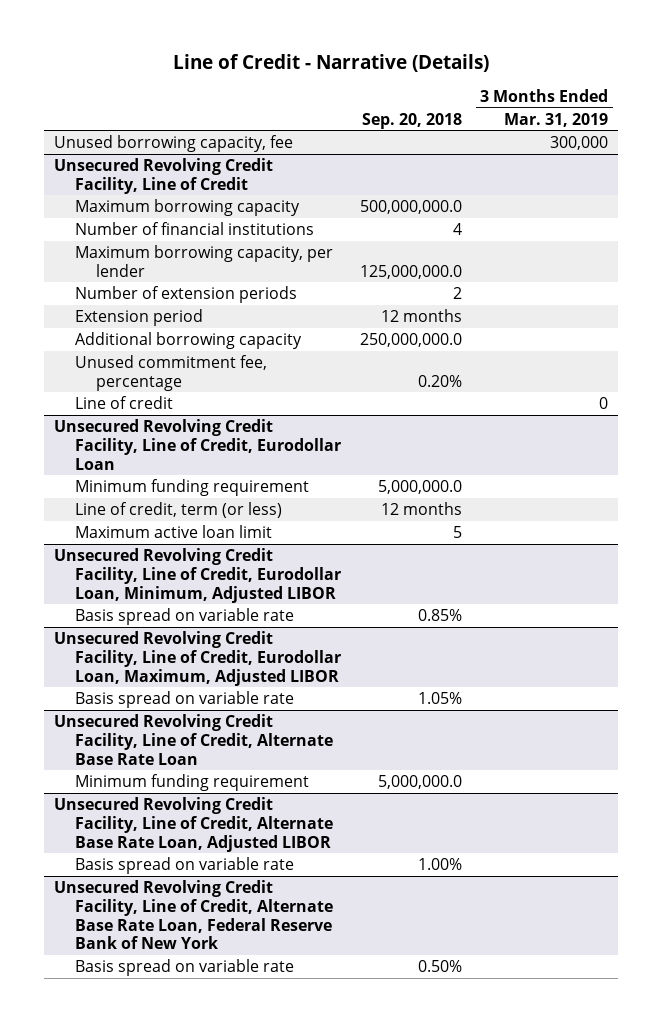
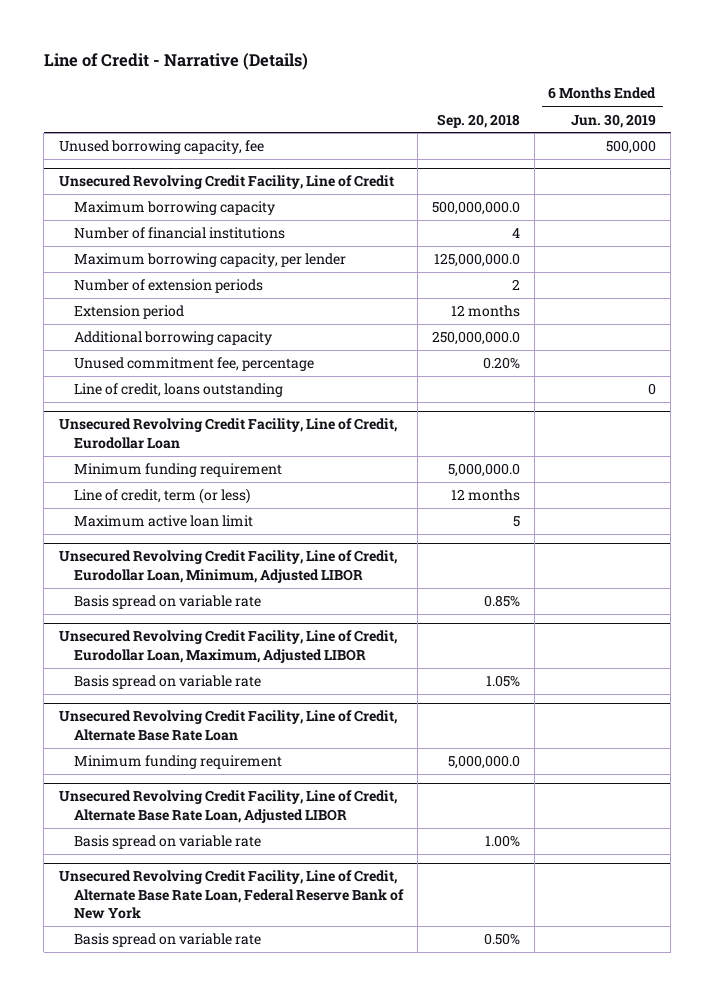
- | Sep. 20, 2018 | 3 Months Ended Mar. 31, 2019
+ | Sep. 20, 2018 | 6 Months Ended Jun. 30, 2019
@ Unsecured Revolving Credit Facility, Line of Credit
- Line of credit | | 0
+ Line of credit, loans outstanding | | 0

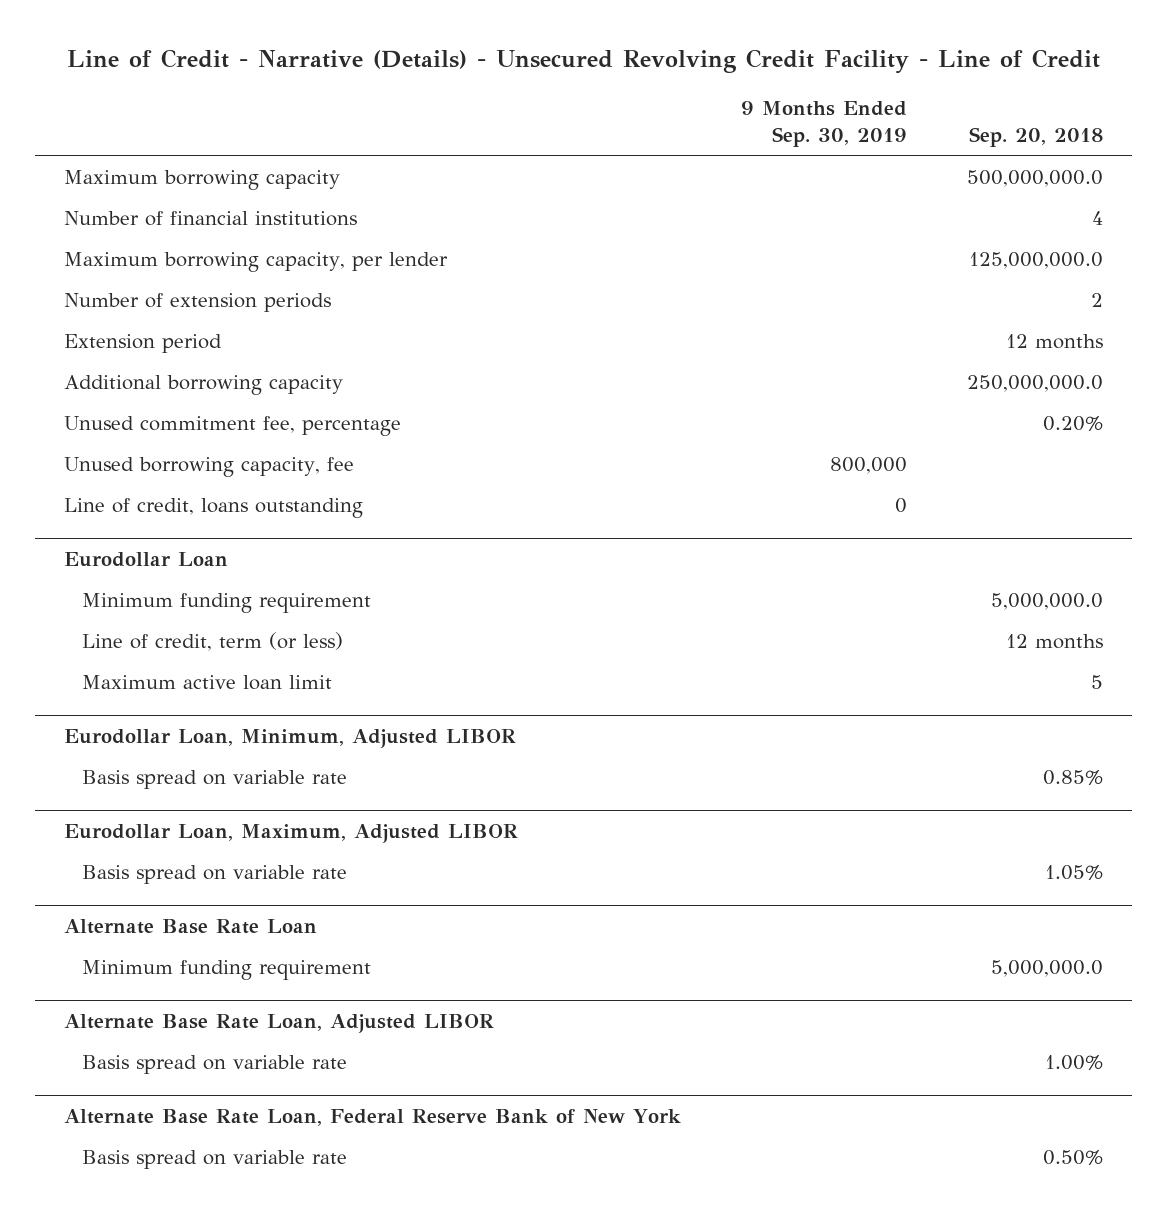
- Line of Credit - Narrative (Details)
+ Line of Credit - Narrative (Details) - Unsecured Revolving Credit Facility - Line of Credit
- | Sep. 20, 2018 | 6 Months Ended Jun. 30, 2019
+ | 9 Months Ended Sep. 30, 2019 | Sep. 20, 2018
- Unsecured Revolving Credit Facility, Line of Credit
moved down: Unused borrowing capacity, fee | 800,000 |
- Unsecured Revolving Credit Facility, Line of Credit, Eurodollar Loan
+ Eurodollar Loan
- Unsecured Revolving Credit Facility, Line of Credit, Eurodollar Loan, Minimum, Adjusted LIBOR
+ Eurodollar Loan, Minimum, Adjusted LIBOR
- Unsecured Revolving Credit Facility, Line of Credit, Eurodollar Loan, Maximum, Adjusted LIBOR
+ Eurodollar Loan, Maximum, Adjusted LIBOR
- Unsecured Revolving Credit Facility, Line of Credit, Alternate Base Rate Loan
+ Alternate Base Rate Loan
- Unsecured Revolving Credit Facility, Line of Credit, Alternate Base Rate Loan, Adjusted LIBOR
+ Alternate Base Rate Loan, Adjusted LIBOR
- Unsecured Revolving Credit Facility, Line of Credit, Alternate Base Rate Loan, Federal Reserve Bank of New York
+ Alternate Base Rate Loan, Federal Reserve Bank of New York

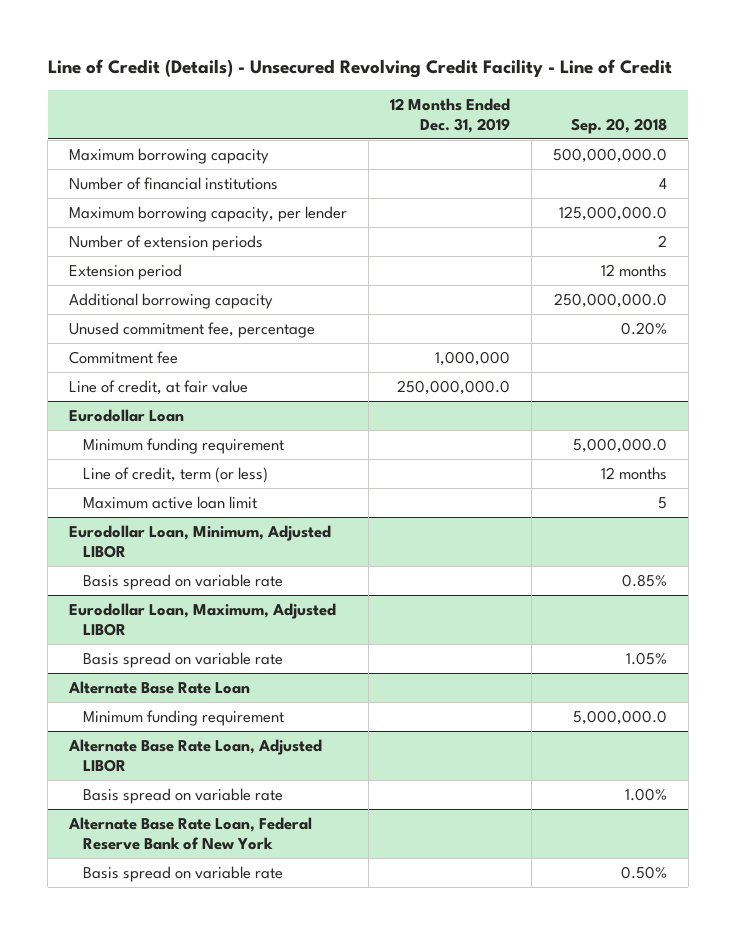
- Line of Credit - Narrative (Details) - Unsecured Revolving Credit Facility - Line of Credit
+ Line of Credit (Details) - Unsecured Revolving Credit Facility - Line of Credit
- | 9 Months Ended Sep. 30, 2019 | Sep. 20, 2018
+ | 12 Months Ended Dec. 31, 2019 | Sep. 20, 2018
- Unused borrowing capacity, fee | 800,000 |
- Line of credit, loans outstanding | 0 |
+ Commitment fee | 1,000,000 |
+ Line of credit, at fair value | 250,000,000.0 |

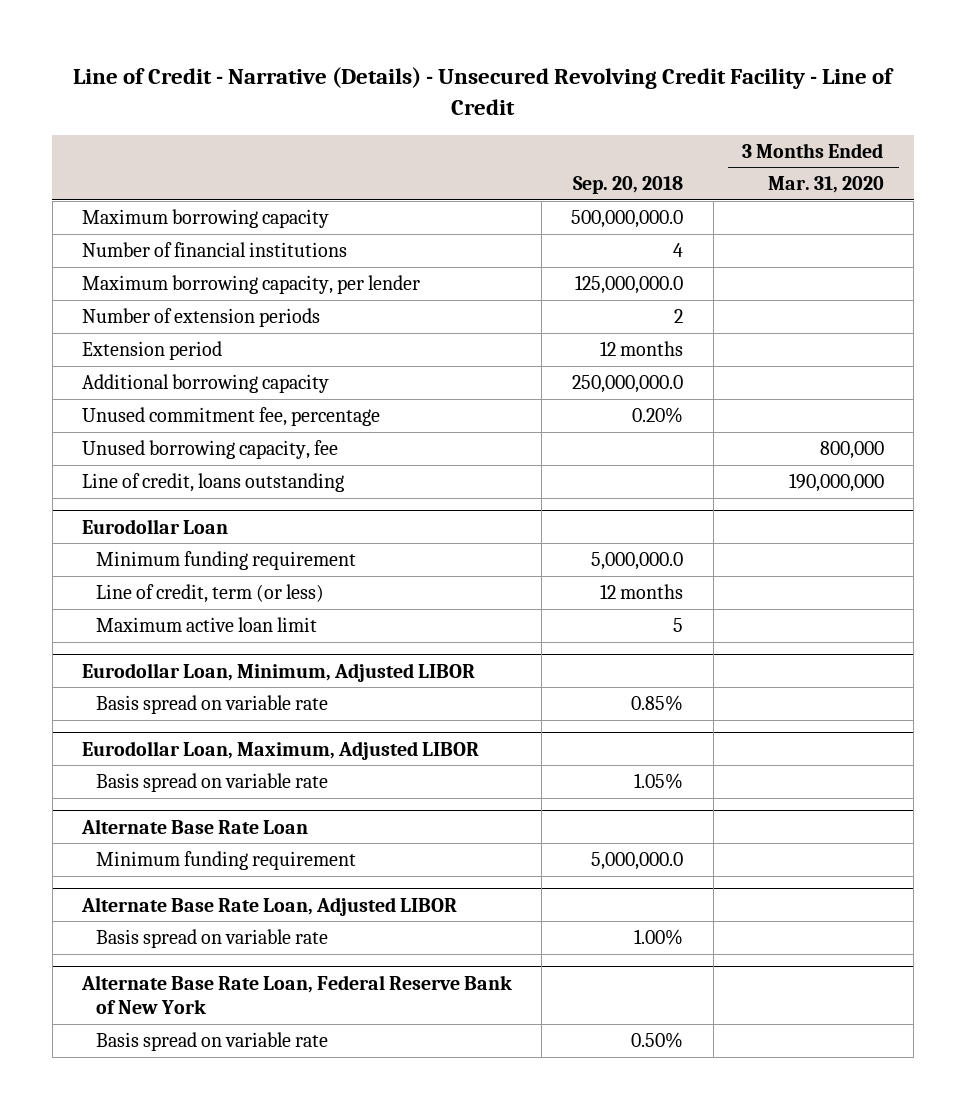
- Line of Credit (Details) - Unsecured Revolving Credit Facility - Line of Credit
+ Line of Credit - Narrative (Details) - Unsecured Revolving Credit Facility - Line of Credit
- | 12 Months Ended Dec. 31, 2019 | Sep. 20, 2018
+ | Sep. 20, 2018 | 3 Months Ended Mar. 31, 2020
- Commitment fee | 1,000,000 |
- Line of credit, at fair value | 250,000,000.0 |
+ Unused borrowing capacity, fee | | 800,000
+ Line of credit, loans outstanding | | 190,000,000

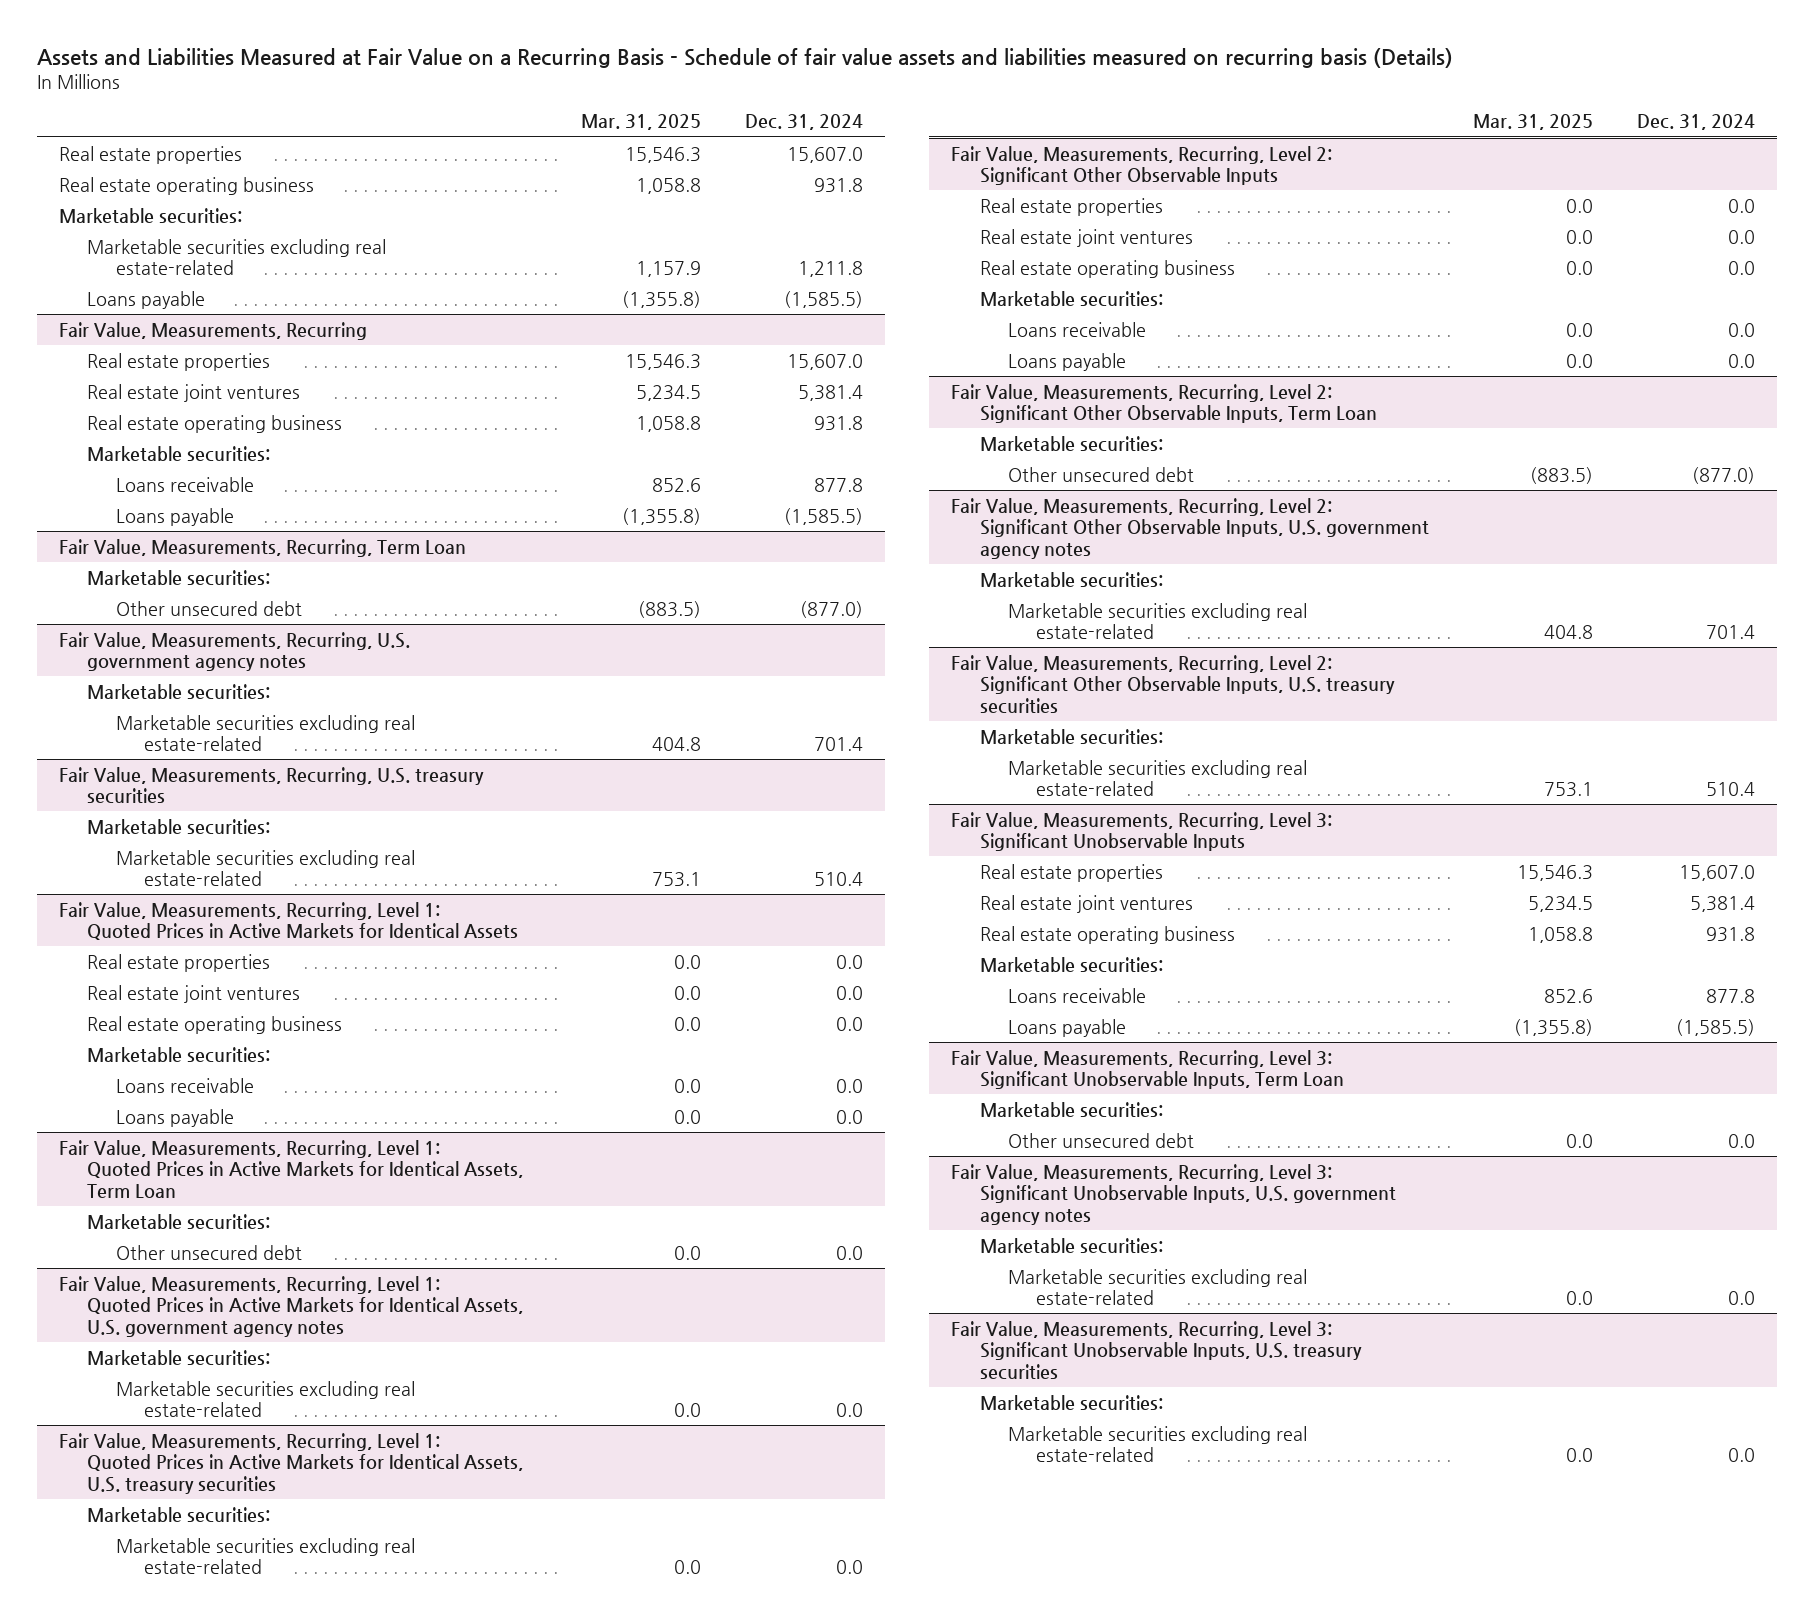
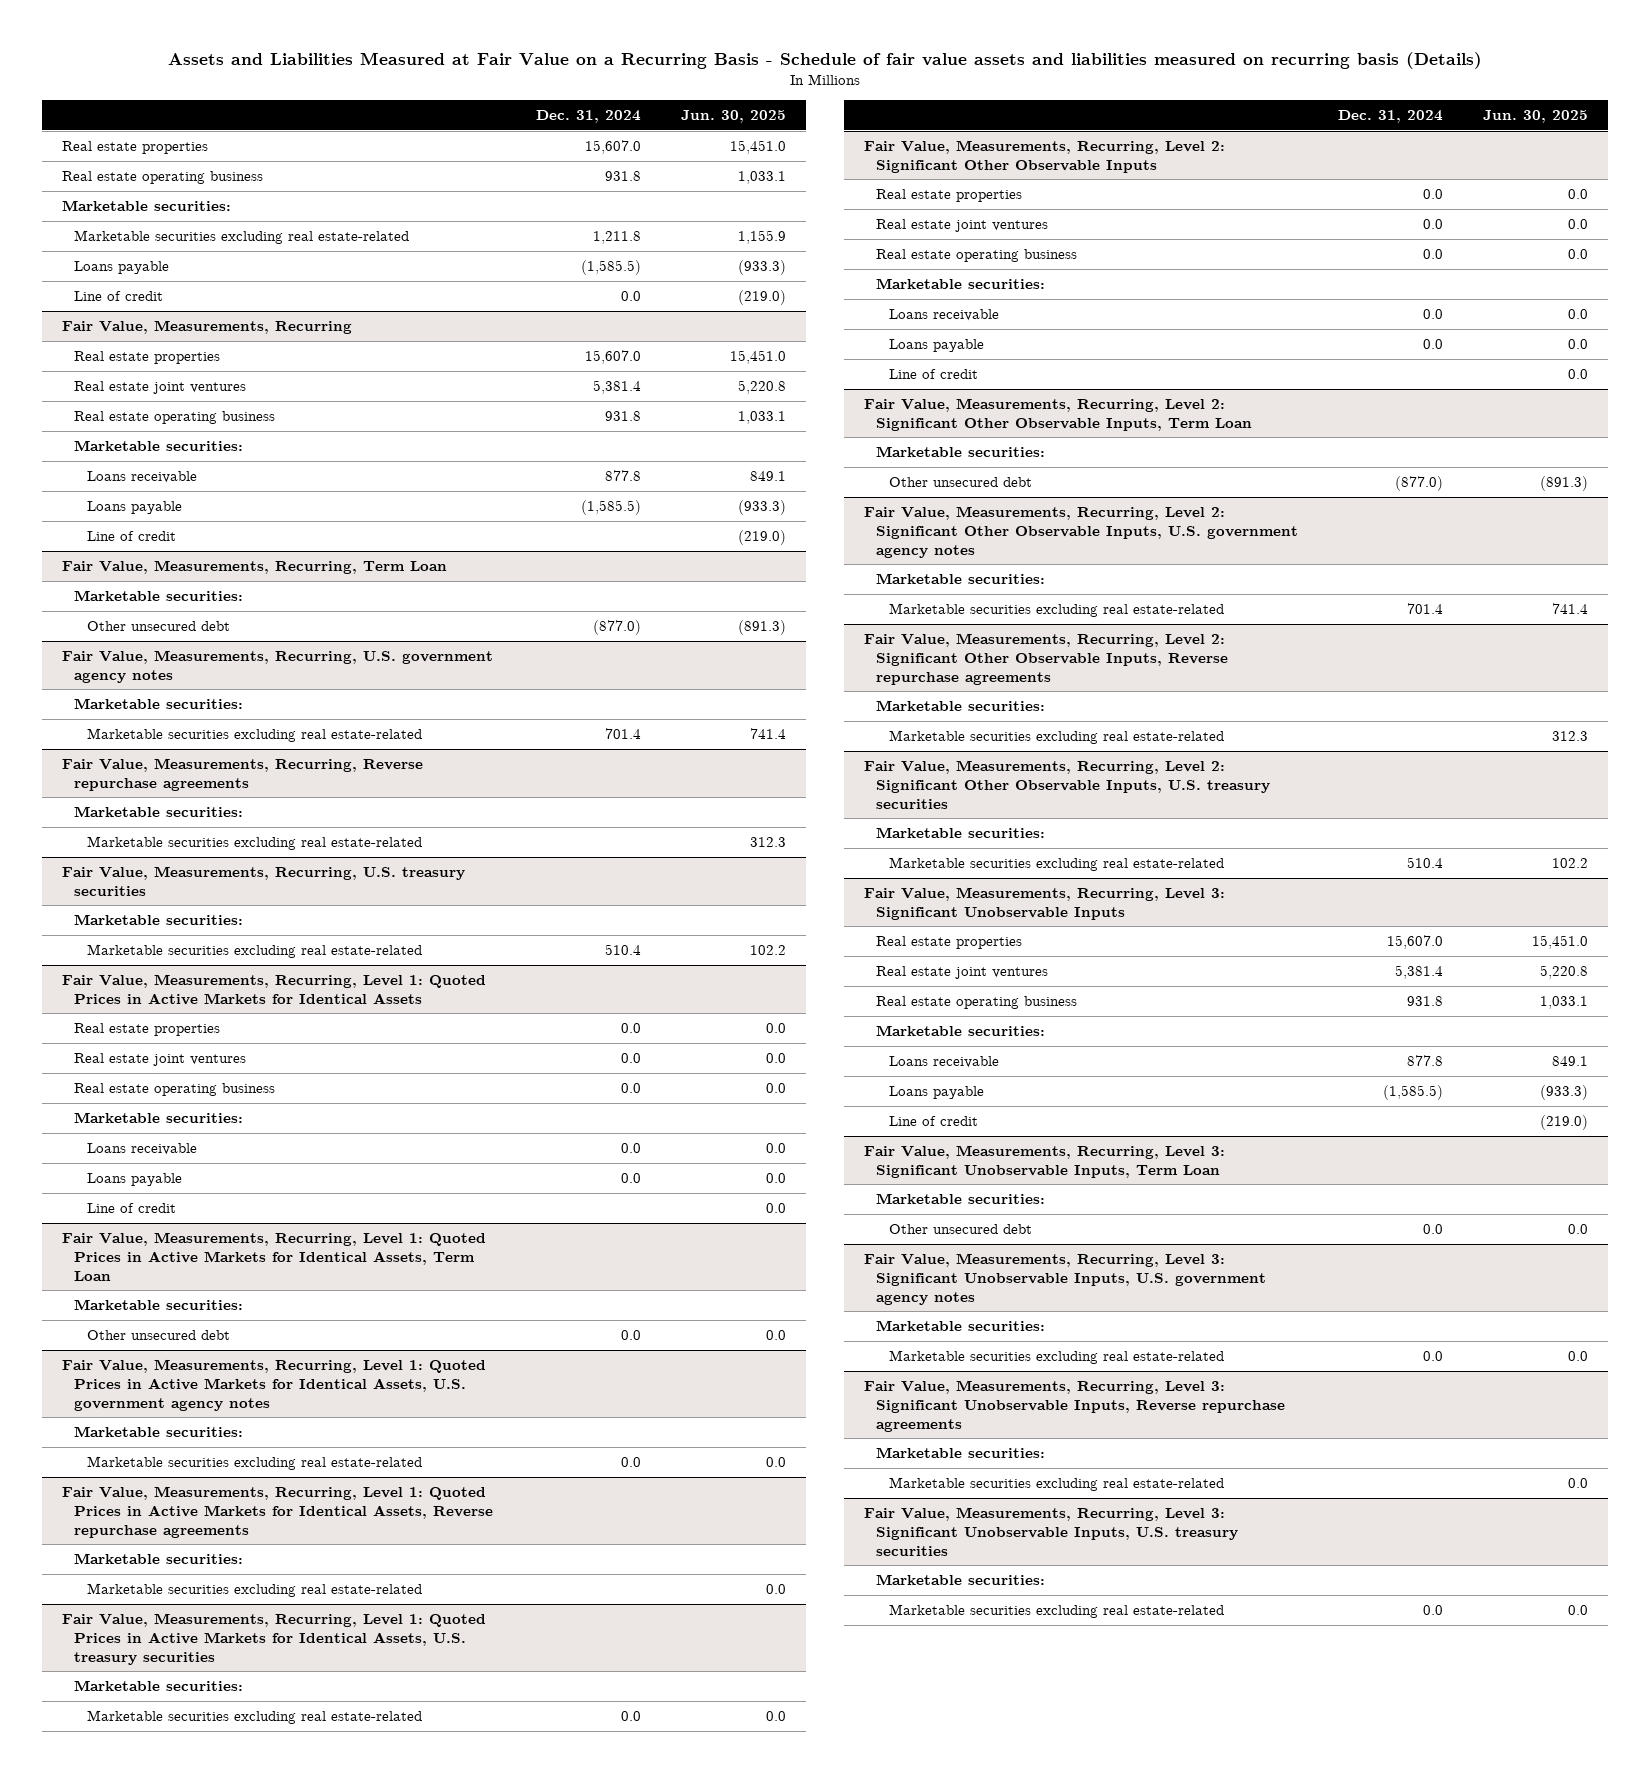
- | Mar. 31, 2025 | Dec. 31, 2024
+ | Dec. 31, 2024 | Jun. 30, 2025
+ Line of credit | 0.0 | (219.0)
@ Fair Value, Measurements, Recurring
+ Line of credit | | (219.0)
+ Fair Value, Measurements, Recurring, Reverse repurchase agreements
+ Marketable securities:
+ Marketable securities excluding real estate-related | | 312.3
@ Fair Value, Measurements, Recurring, Level 1: Quoted Prices in Active Markets for Identical Assets
+ Line of credit | | 0.0
+ Fair Value, Measurements, Recurring, Level 1: Quoted Prices in Active Markets for Identical Assets, Reverse repurchase agreements
+ Marketable securities:
+ Marketable securities excluding real estate-related | | 0.0
@ Fair Value, Measurements, Recurring, Level 2: Significant Other Observable Inputs
+ Line of credit | | 0.0
+ Fair Value, Measurements, Recurring, Level 2: Significant Other Observable Inputs, Reverse repurchase agreements
+ Marketable securities:
+ Marketable securities excluding real estate-related | | 312.3
@ Fair Value, Measurements, Recurring, Level 3: Significant Unobservable Inputs
+ Line of credit | | (219.0)
+ Fair Value, Measurements, Recurring, Level 3: Significant Unobservable Inputs, Reverse repurchase agreements
+ Marketable securities:
+ Marketable securities excluding real estate-related | | 0.0

